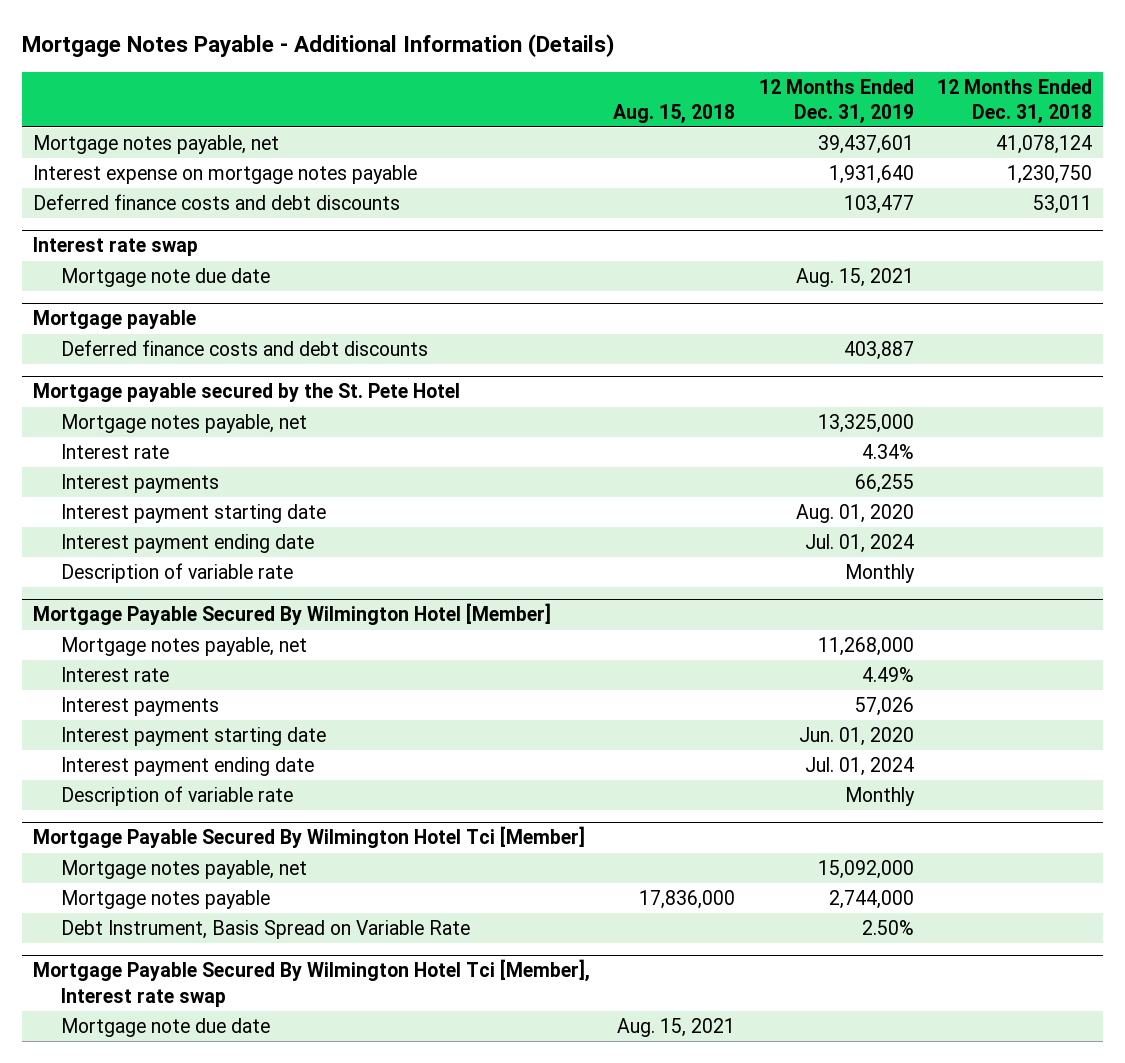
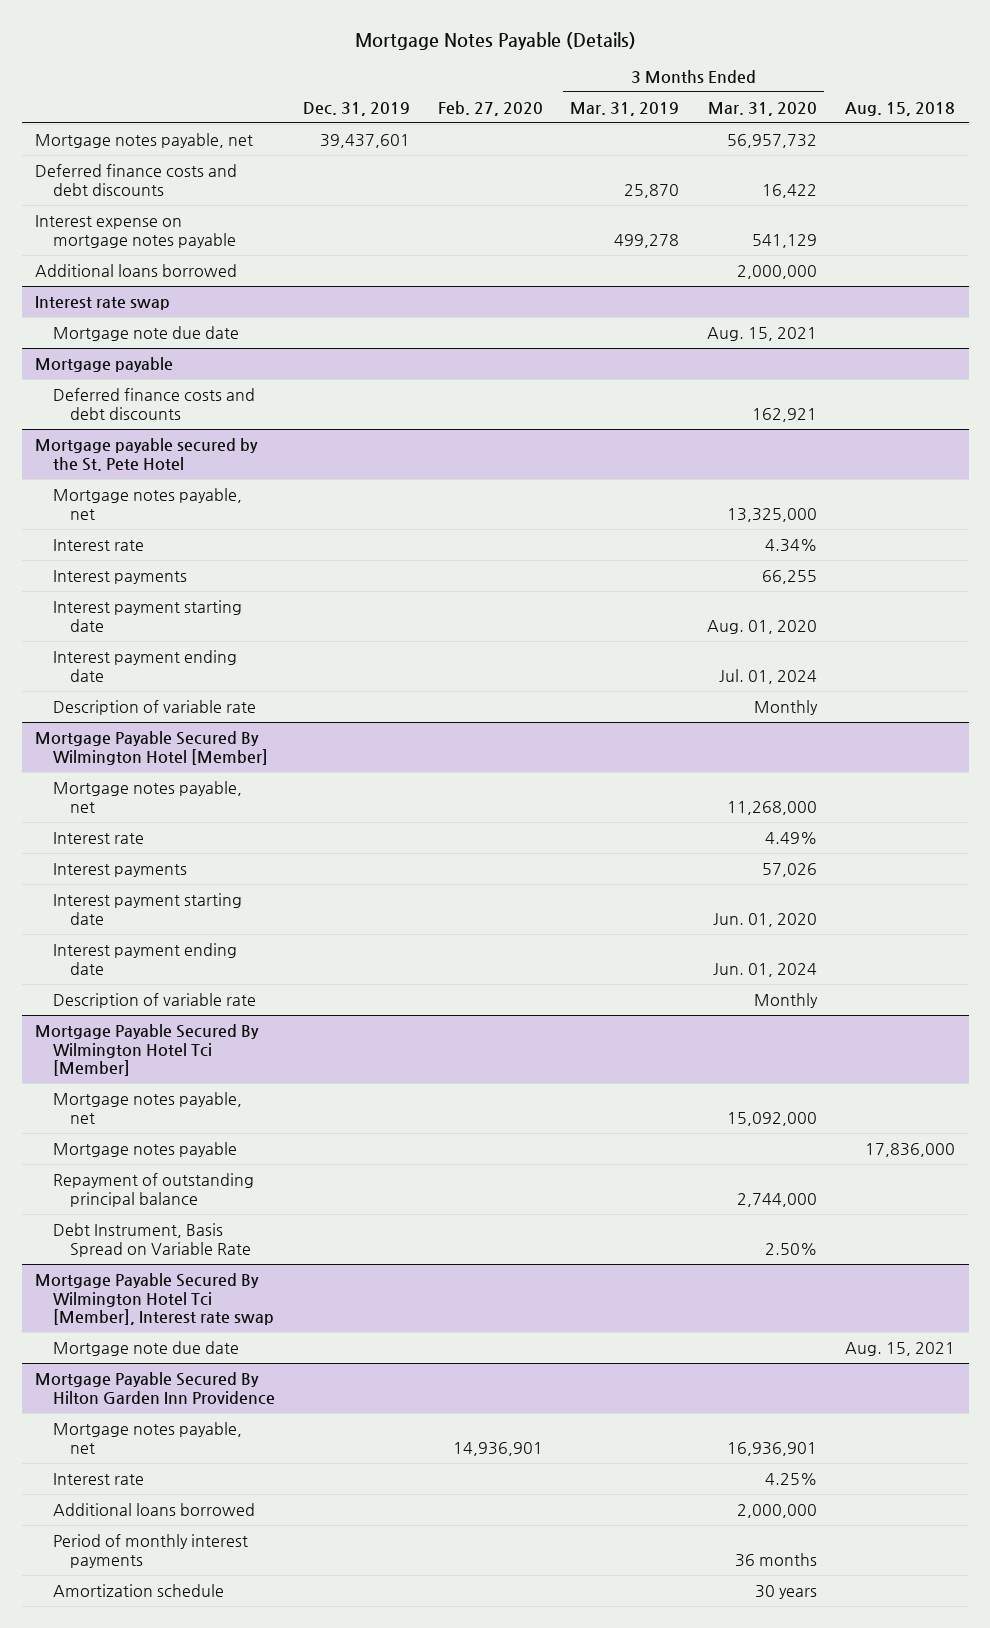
- Mortgage Notes Payable - Additional Information (Details)
+ Mortgage Notes Payable (Details)
- | Aug. 15, 2018 | 12 Months Ended Dec. 31, 2019 | 12 Months Ended Dec. 31, 2018
+ | Dec. 31, 2019 | Feb. 27, 2020 | 3 Months Ended Mar. 31, 2019 | 3 Months Ended Mar. 31, 2020 | Aug. 15, 2018
moved down: Interest expense on mortgage notes payable | | | 499,278 | 541,129 |
+ Additional loans borrowed | | | | 2,000,000 |
@ Mortgage Payable Secured By Wilmington Hotel Tci [Member]
+ Repayment of outstanding principal balance | | | | 2,744,000 |
+ Mortgage Payable Secured By Hilton Garden Inn Providence
+ Mortgage notes payable, net | | 14,936,901 | | 16,936,901 |
+ Interest rate | | | | 4.25% |
+ Additional loans borrowed | | | | 2,000,000 |
+ Period of monthly interest payments | | | | 36 months |
+ Amortization schedule | | | | 30 years |

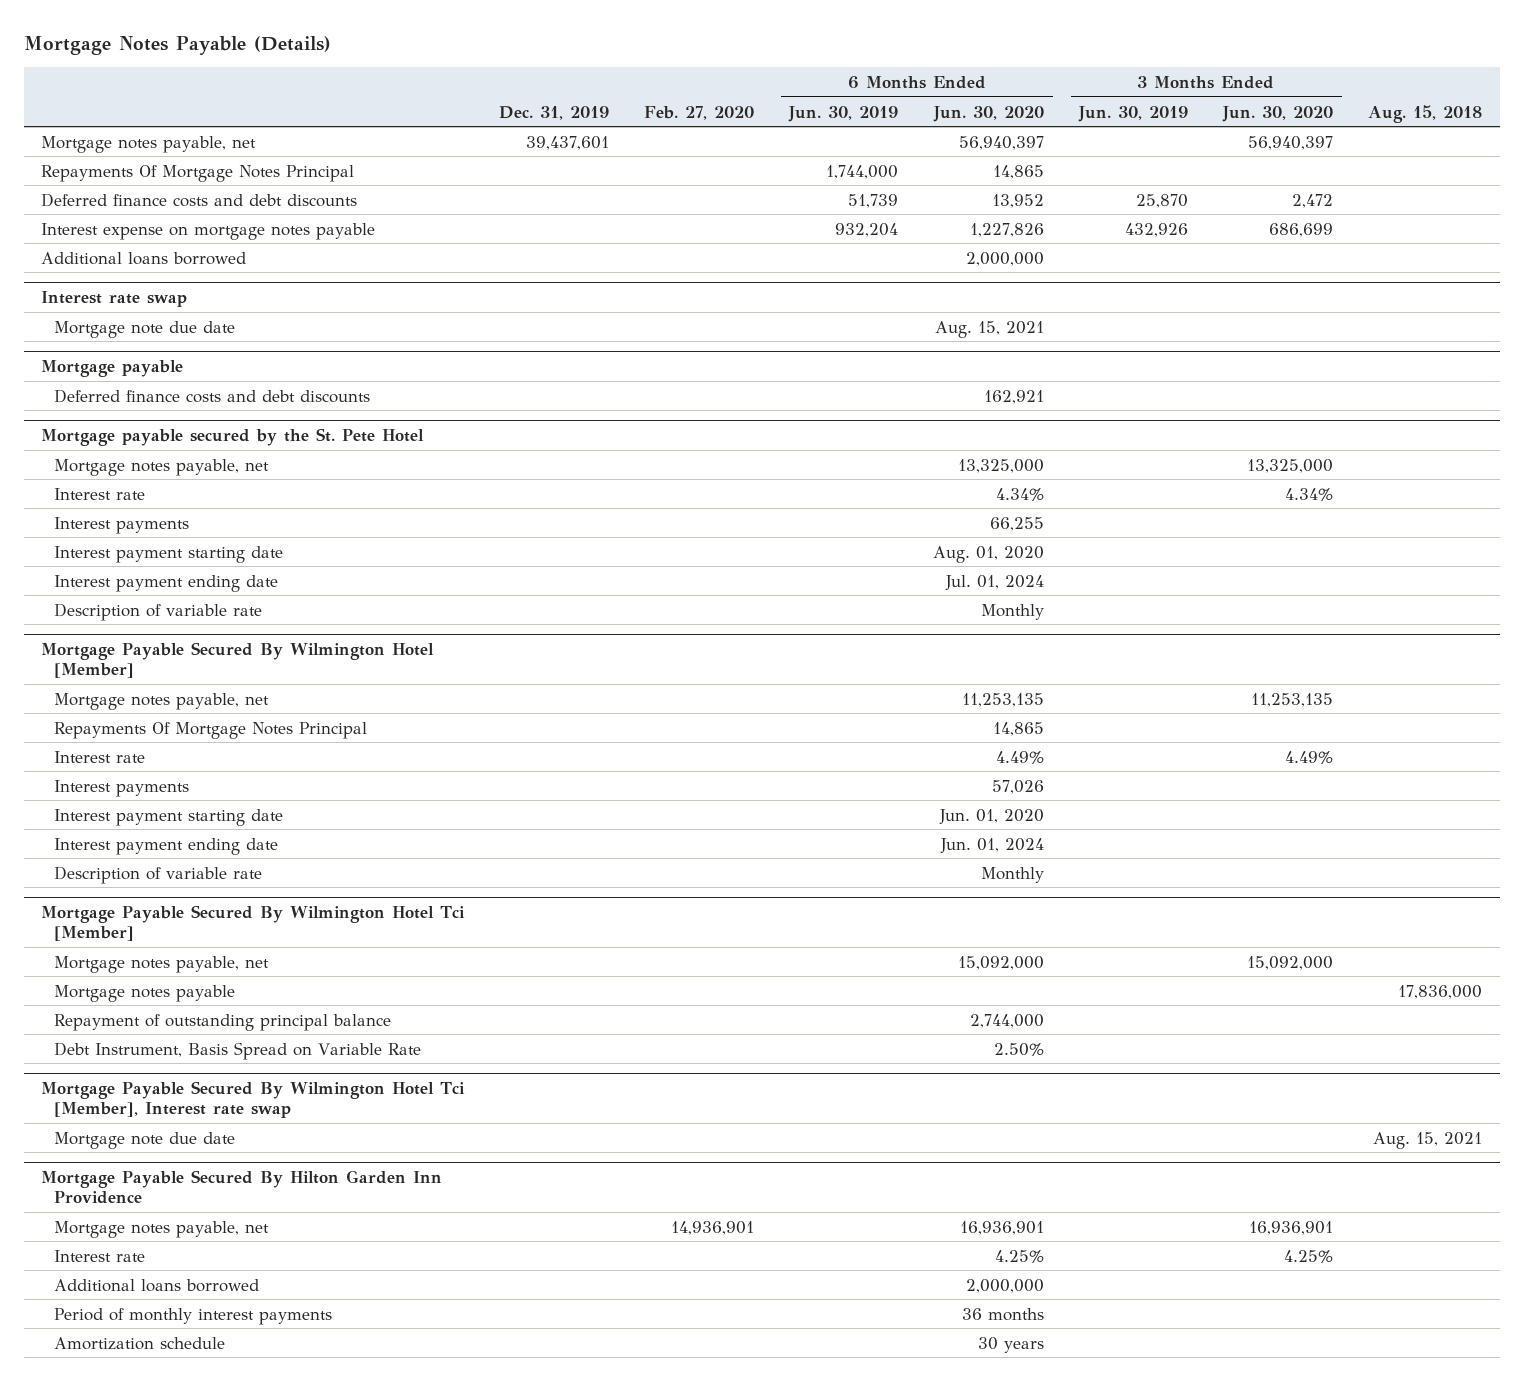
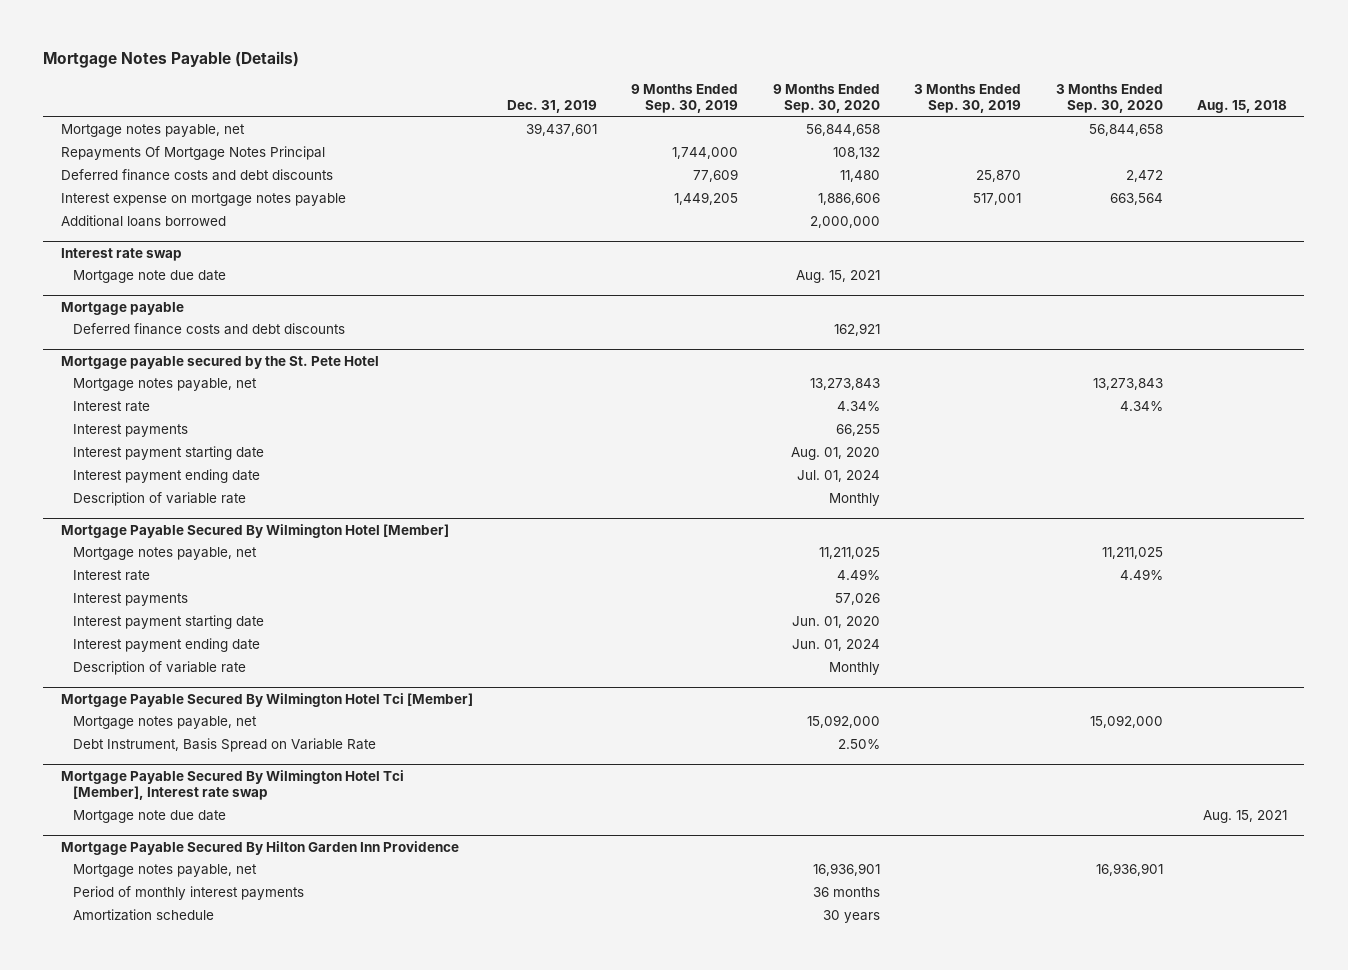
- | Dec. 31, 2019 | Feb. 27, 2020 | 6 Months Ended Jun. 30, 2019 | 6 Months Ended Jun. 30, 2020 | 3 Months Ended Jun. 30, 2019 | 3 Months Ended Jun. 30, 2020 | Aug. 15, 2018
+ | Dec. 31, 2019 | 9 Months Ended Sep. 30, 2019 | 9 Months Ended Sep. 30, 2020 | 3 Months Ended Sep. 30, 2019 | 3 Months Ended Sep. 30, 2020 | Aug. 15, 2018
@ Mortgage Payable Secured By Wilmington Hotel [Member]
- Repayments Of Mortgage Notes Principal | | | | 14,865 | | |
@ Mortgage Payable Secured By Wilmington Hotel Tci [Member]
- Mortgage notes payable | | | | | | | 17,836,000
- Repayment of outstanding principal balance | | | | 2,744,000 | | |
@ Mortgage Payable Secured By Hilton Garden Inn Providence
- Interest rate | | | | 4.25% | | 4.25% |
- Additional loans borrowed | | | | 2,000,000 | | |

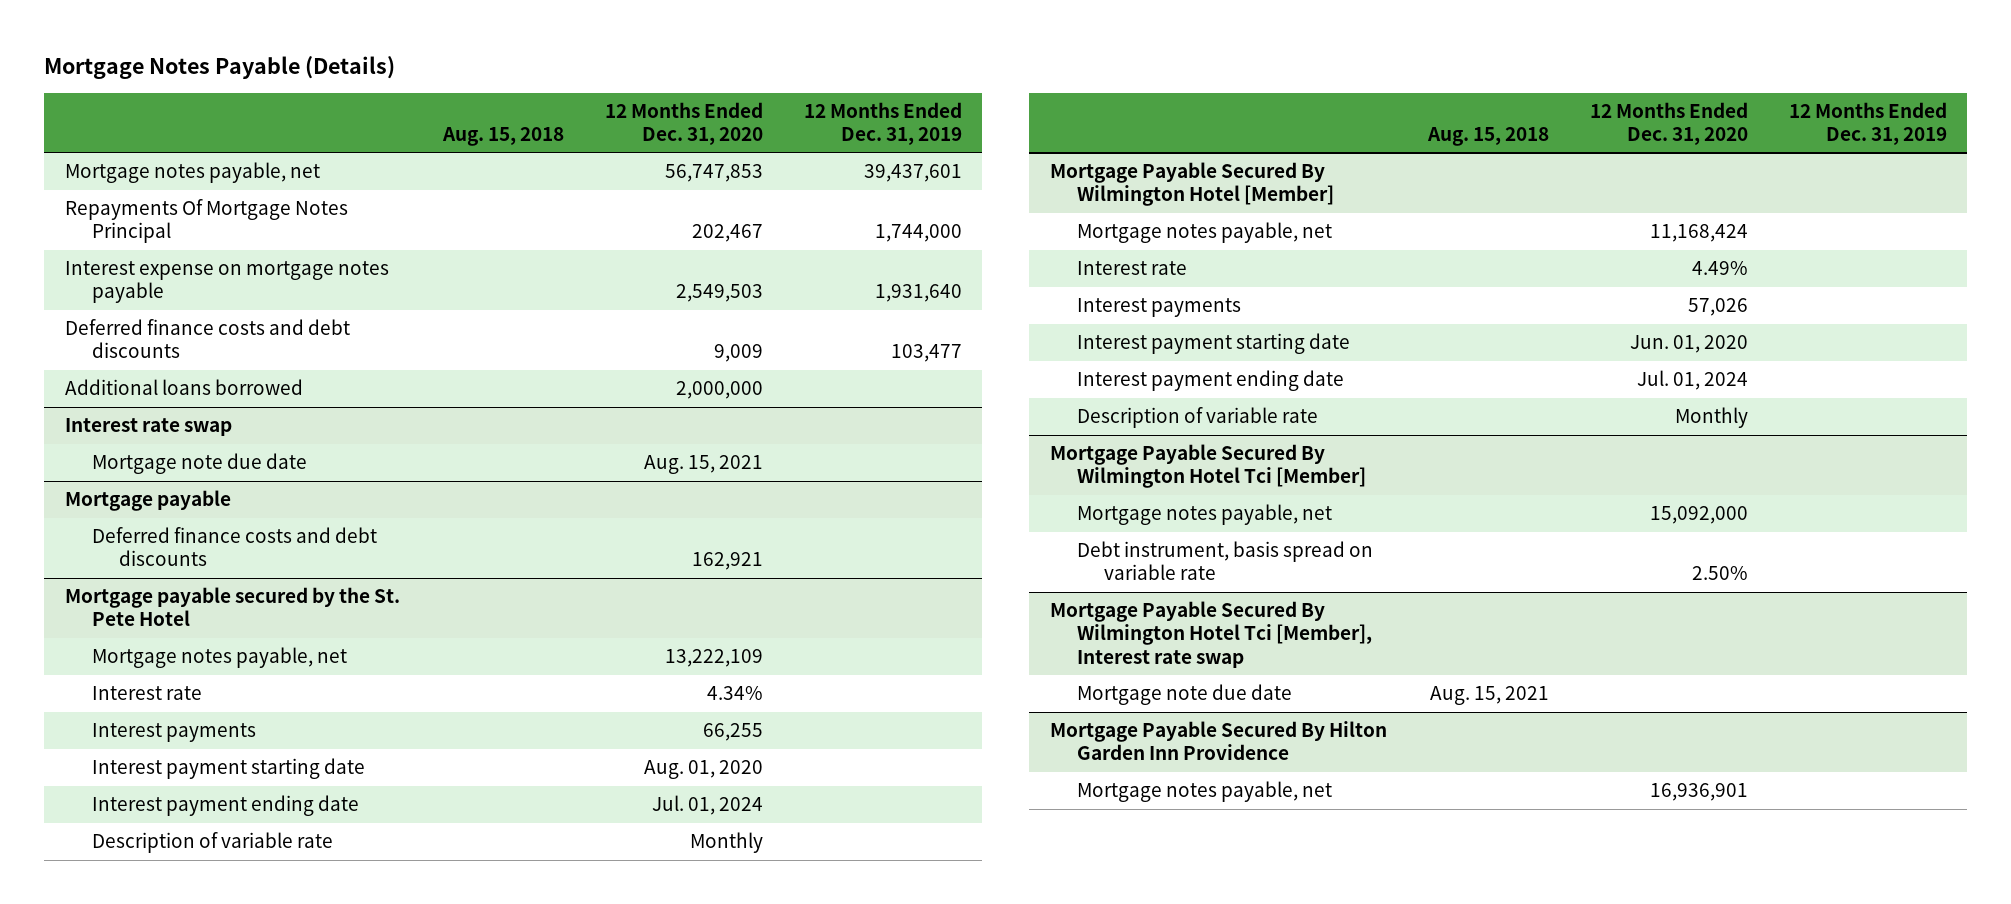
- | Dec. 31, 2019 | 9 Months Ended Sep. 30, 2019 | 9 Months Ended Sep. 30, 2020 | 3 Months Ended Sep. 30, 2019 | 3 Months Ended Sep. 30, 2020 | Aug. 15, 2018
+ | Aug. 15, 2018 | 12 Months Ended Dec. 31, 2020 | 12 Months Ended Dec. 31, 2019
moved down: Deferred finance costs and debt discounts | | 9,009 | 103,477
@ Mortgage Payable Secured By Wilmington Hotel Tci [Member]
- Debt Instrument, Basis Spread on Variable Rate | | | 2.50% | | |
+ Debt instrument, basis spread on variable rate | | 2.50% |
@ Mortgage Payable Secured By Hilton Garden Inn Providence
- Period of monthly interest payments | | | 36 months | | |
- Amortization schedule | | | 30 years | | |

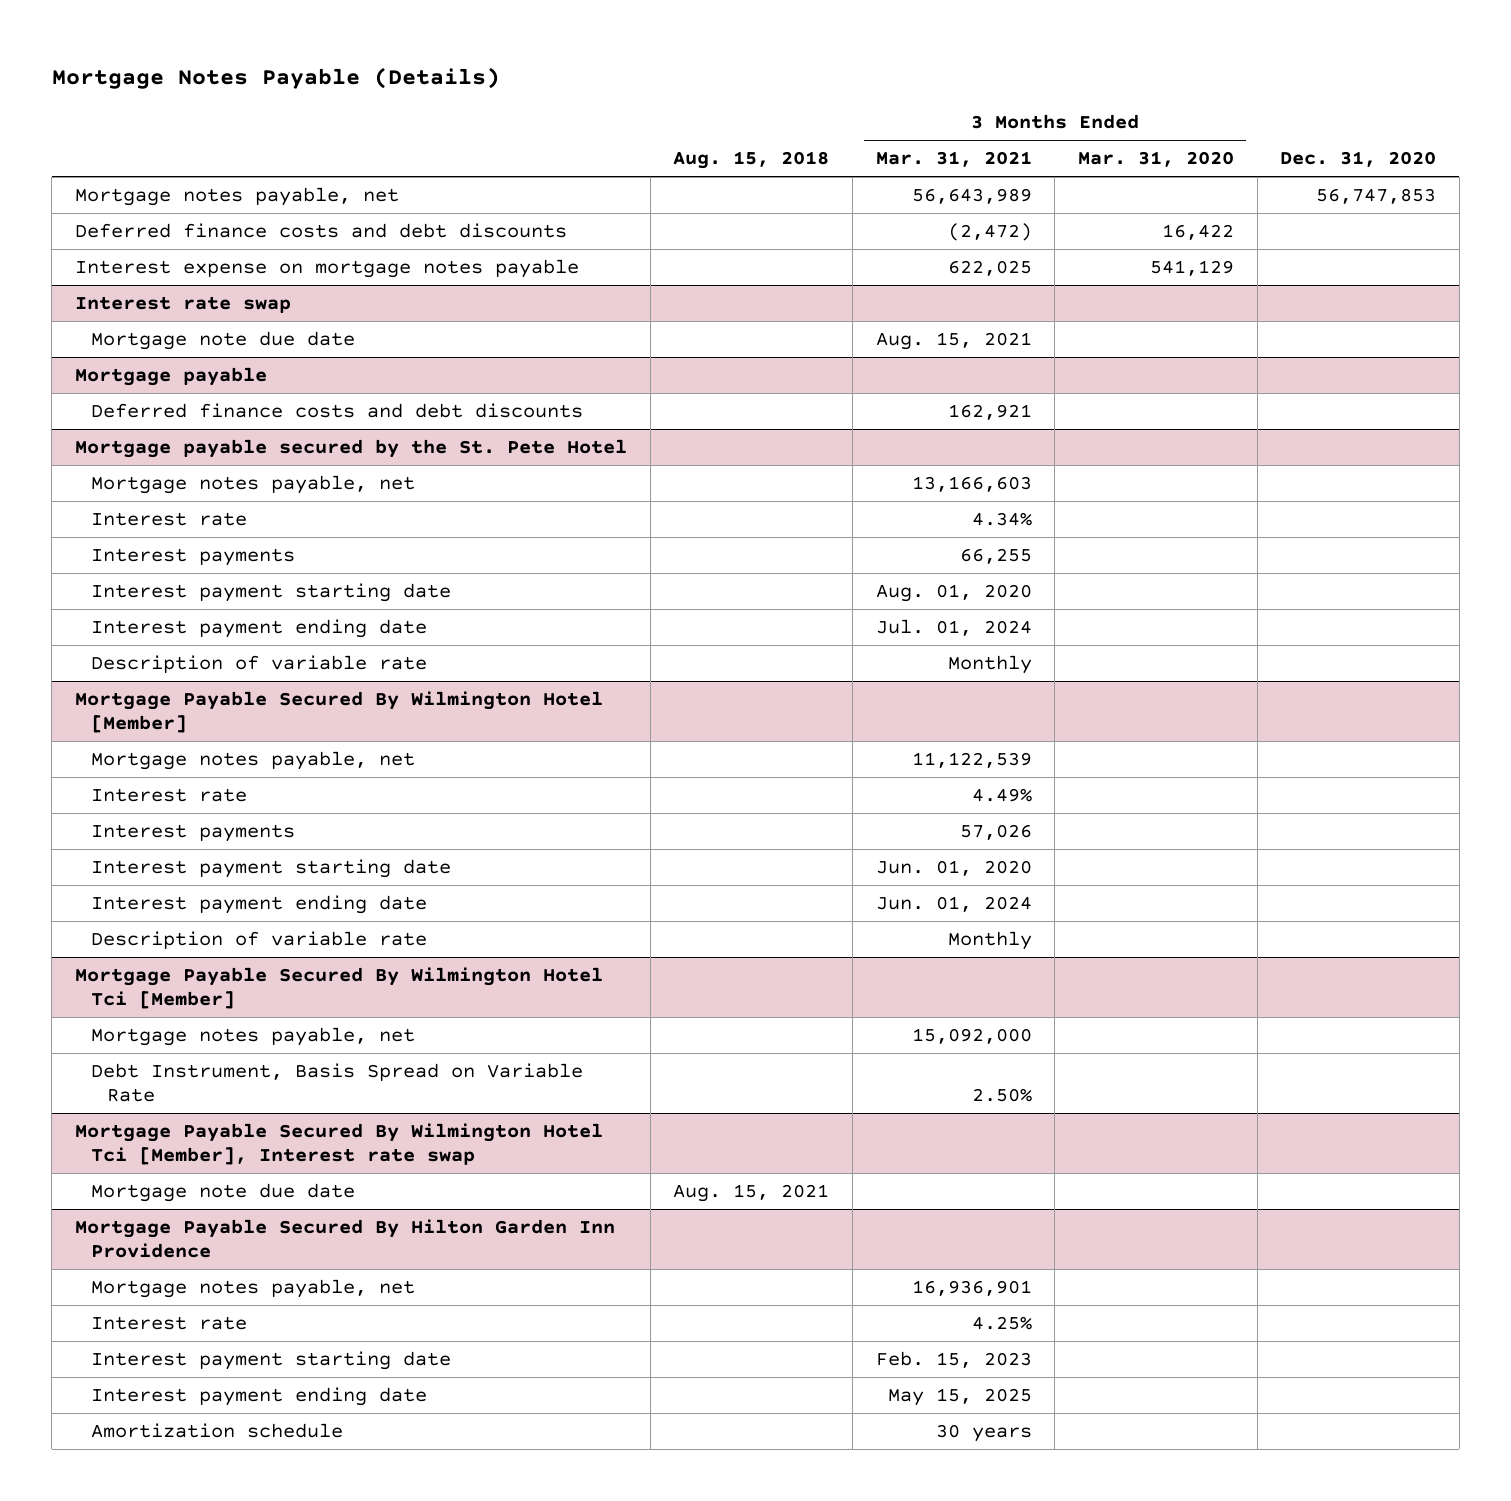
- | Aug. 15, 2018 | 12 Months Ended Dec. 31, 2020 | 12 Months Ended Dec. 31, 2019
+ | Aug. 15, 2018 | 3 Months Ended Mar. 31, 2021 | 3 Months Ended Mar. 31, 2020 | Dec. 31, 2020
- Repayments Of Mortgage Notes Principal | | 202,467 | 1,744,000
- Additional loans borrowed | | 2,000,000 |
moved down: Interest expense on mortgage notes payable | | 622,025 | 541,129 |
@ Mortgage Payable Secured By Wilmington Hotel Tci [Member]
- Debt instrument, basis spread on variable rate | | 2.50% |
+ Debt Instrument, Basis Spread on Variable Rate | | 2.50% | |
@ Mortgage Payable Secured By Hilton Garden Inn Providence
+ Interest rate | | 4.25% | |
+ Interest payment starting date | | Feb. 15, 2023 | |
+ Interest payment ending date | | May 15, 2025 | |
+ Amortization schedule | | 30 years | |

